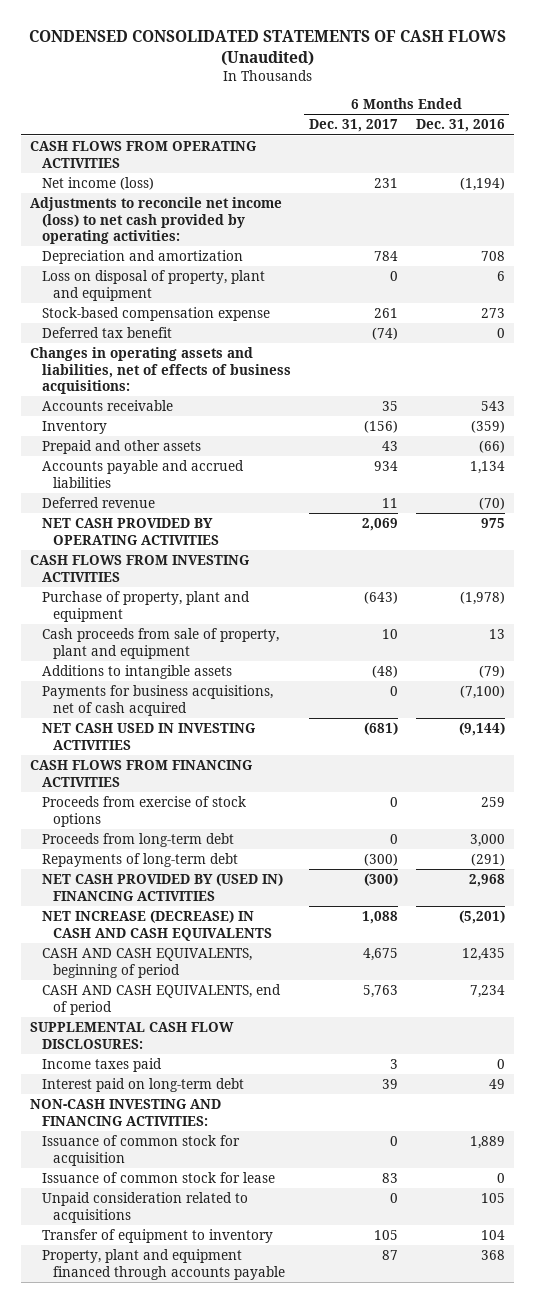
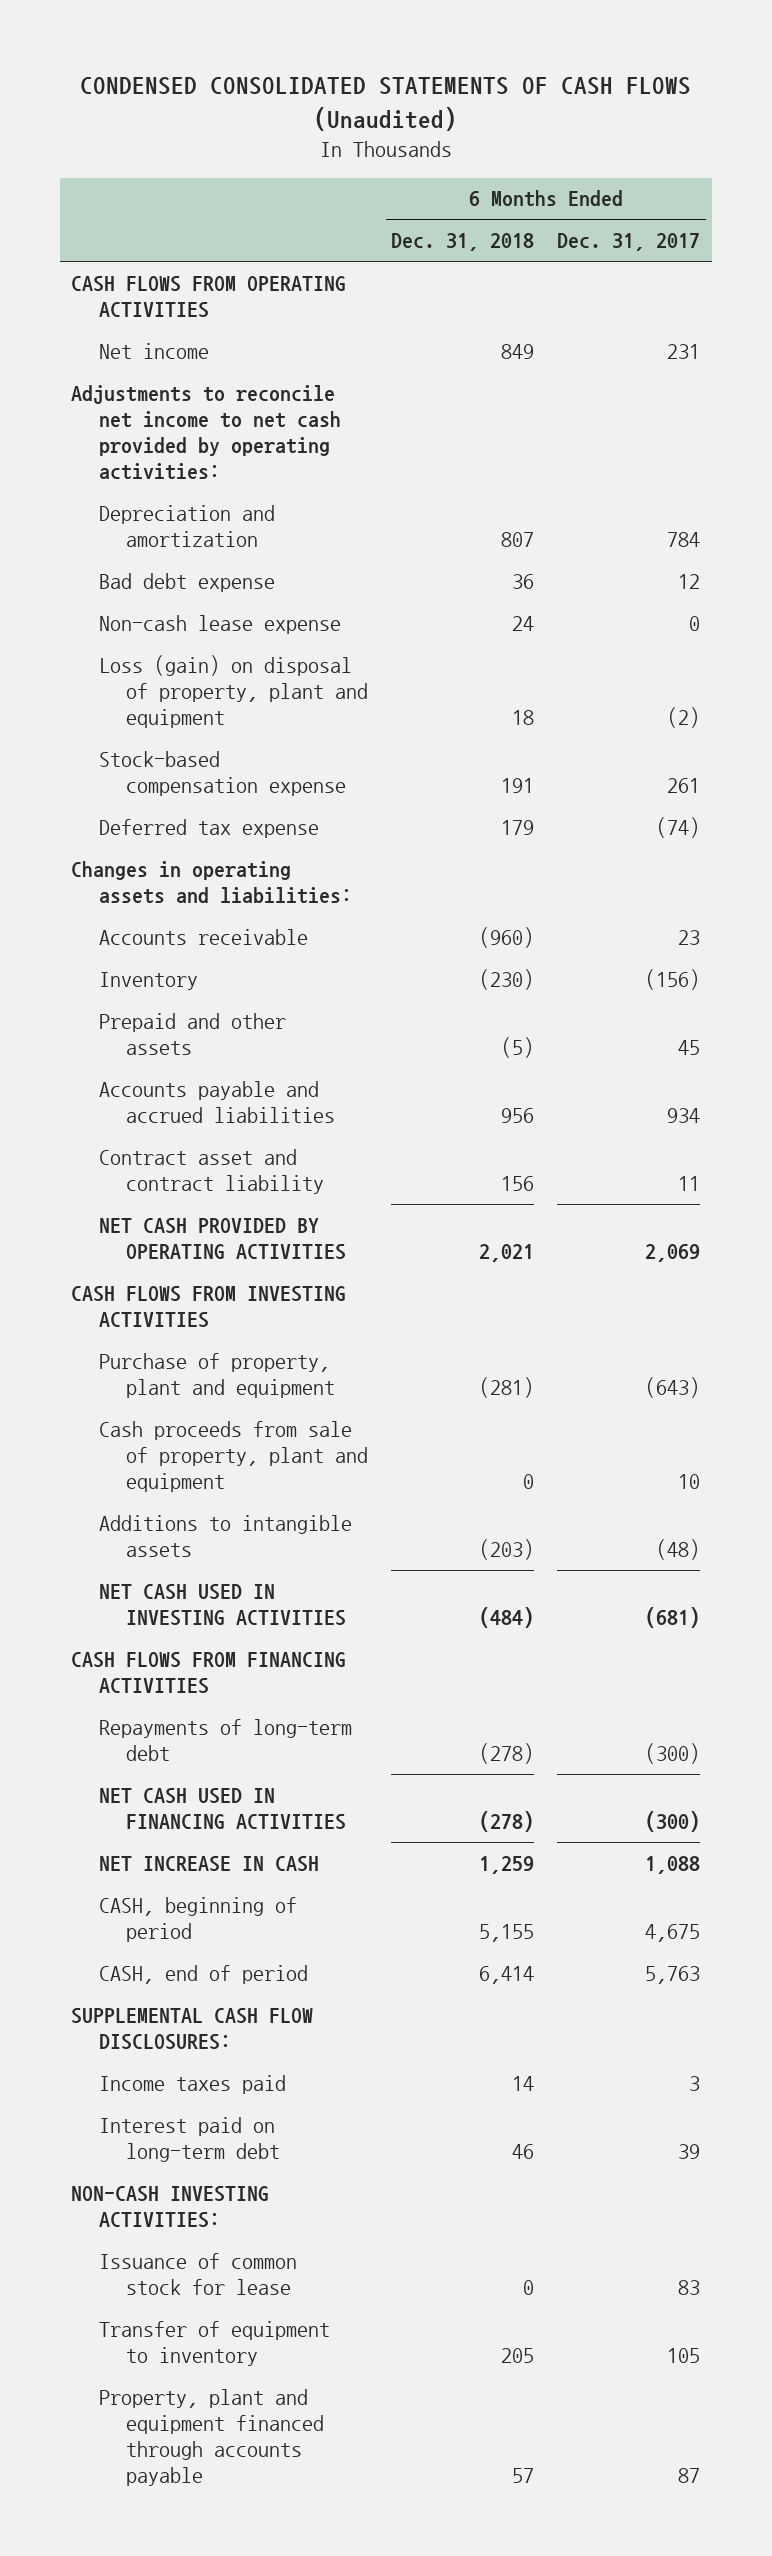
- | 6 Months Ended Dec. 31, 2017 | 6 Months Ended Dec. 31, 2016
+ | 6 Months Ended Dec. 31, 2018 | 6 Months Ended Dec. 31, 2017
- Net income (loss) | 231 | (1,194)
- Adjustments to reconcile net income (loss) to net cash provided by operating activities:
+ Net income | 849 | 231
+ Adjustments to reconcile net income to net cash provided by operating activities:
- Loss on disposal of property, plant and equipment | 0 | 6
+ Bad debt expense | 36 | 12
+ Non-cash lease expense | 24 | 0
+ Loss (gain) on disposal of property, plant and equipment | 18 | (2)
- Deferred tax benefit | (74) | 0
- Changes in operating assets and liabilities, net of effects of business acquisitions:
- Accounts receivable | 35 | 543
+ Deferred tax expense | 179 | (74)
+ Changes in operating assets and liabilities:
+ Accounts receivable | (960) | 23
- Prepaid and other assets | 43 | (66)
+ Prepaid and other assets | (5) | 45
- Deferred revenue | 11 | (70)
+ Contract asset and contract liability | 156 | 11
- Payments for business acquisitions, net of cash acquired | 0 | (7,100)
- Proceeds from exercise of stock options | 0 | 259
- Proceeds from long-term debt | 0 | 3,000
- NET CASH PROVIDED BY (USED IN) FINANCING ACTIVITIES | (300) | 2,968
- NET INCREASE (DECREASE) IN CASH AND CASH EQUIVALENTS | 1,088 | (5,201)
- CASH AND CASH EQUIVALENTS, beginning of period | 4,675 | 12,435
- CASH AND CASH EQUIVALENTS, end of period | 5,763 | 7,234
+ NET CASH USED IN FINANCING ACTIVITIES | (278) | (300)
+ NET INCREASE IN CASH | 1,259 | 1,088
+ CASH, beginning of period | 5,155 | 4,675
+ CASH, end of period | 6,414 | 5,763
- NON-CASH INVESTING AND FINANCING ACTIVITIES:
- Issuance of common stock for acquisition | 0 | 1,889
+ NON-CASH INVESTING ACTIVITIES:
- Unpaid consideration related to acquisitions | 0 | 105

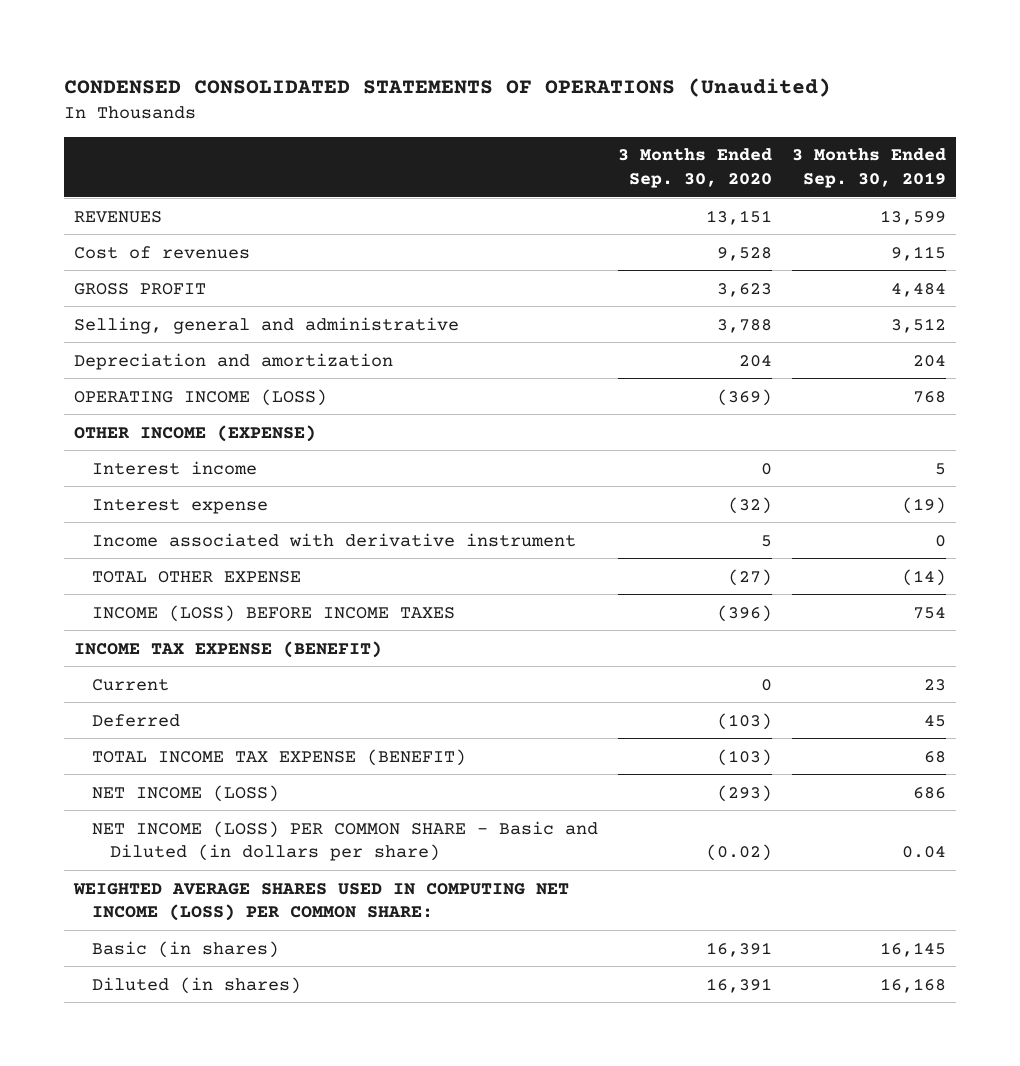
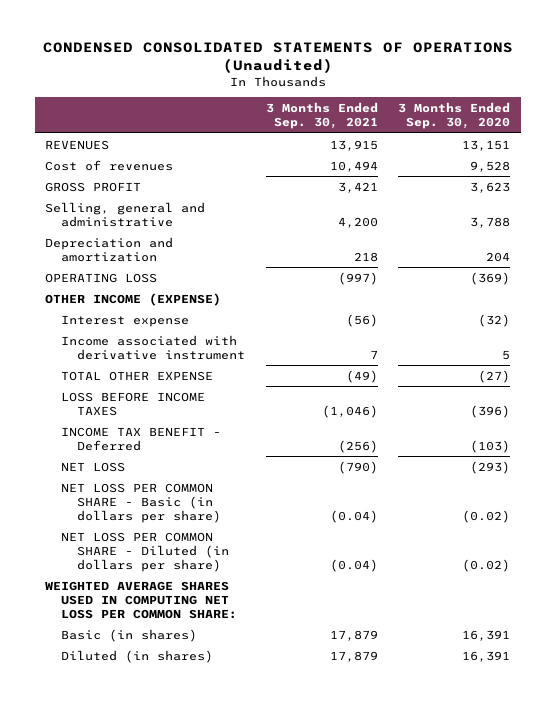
- | 3 Months Ended Sep. 30, 2020 | 3 Months Ended Sep. 30, 2019
+ | 3 Months Ended Sep. 30, 2021 | 3 Months Ended Sep. 30, 2020
- OPERATING INCOME (LOSS) | (369) | 768
+ OPERATING LOSS | (997) | (369)
- Interest income | 0 | 5
- INCOME (LOSS) BEFORE INCOME TAXES | (396) | 754
- INCOME TAX EXPENSE (BENEFIT)
- Current | 0 | 23
- Deferred | (103) | 45
- TOTAL INCOME TAX EXPENSE (BENEFIT) | (103) | 68
- NET INCOME (LOSS) | (293) | 686
- NET INCOME (LOSS) PER COMMON SHARE - Basic and Diluted (in dollars per share) | (0.02) | 0.04
- WEIGHTED AVERAGE SHARES USED IN COMPUTING NET INCOME (LOSS) PER COMMON SHARE:
+ LOSS BEFORE INCOME TAXES | (1,046) | (396)
+ INCOME TAX BENEFIT - Deferred | (256) | (103)
+ NET LOSS | (790) | (293)
+ NET LOSS PER COMMON SHARE - Basic (in dollars per share) | (0.04) | (0.02)
+ NET LOSS PER COMMON SHARE - Diluted (in dollars per share) | (0.04) | (0.02)
+ WEIGHTED AVERAGE SHARES USED IN COMPUTING NET LOSS PER COMMON SHARE:

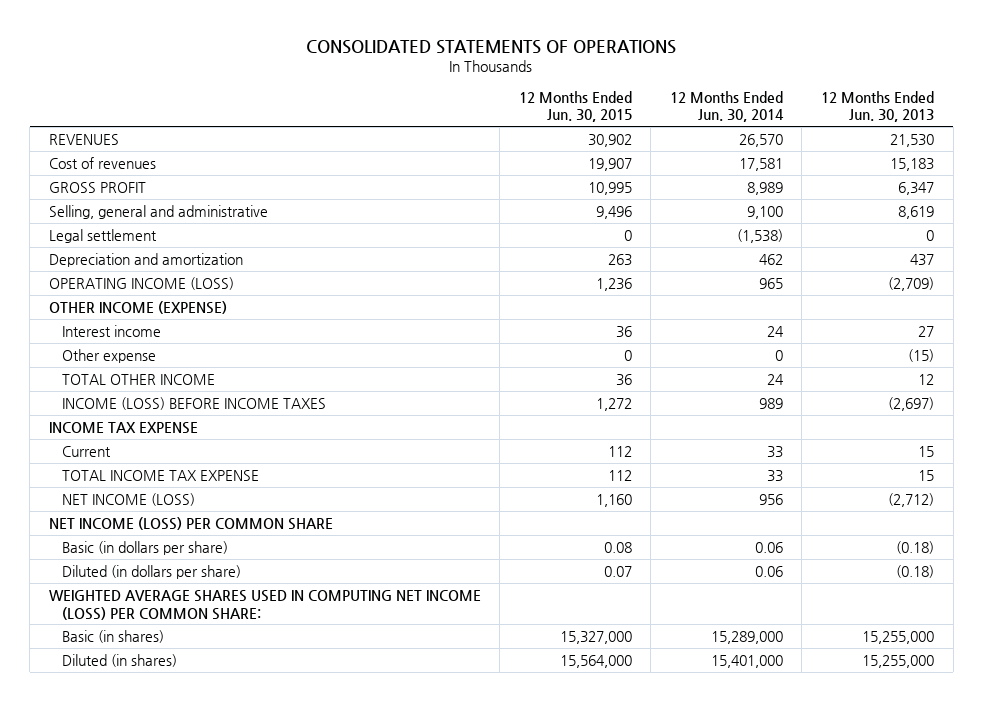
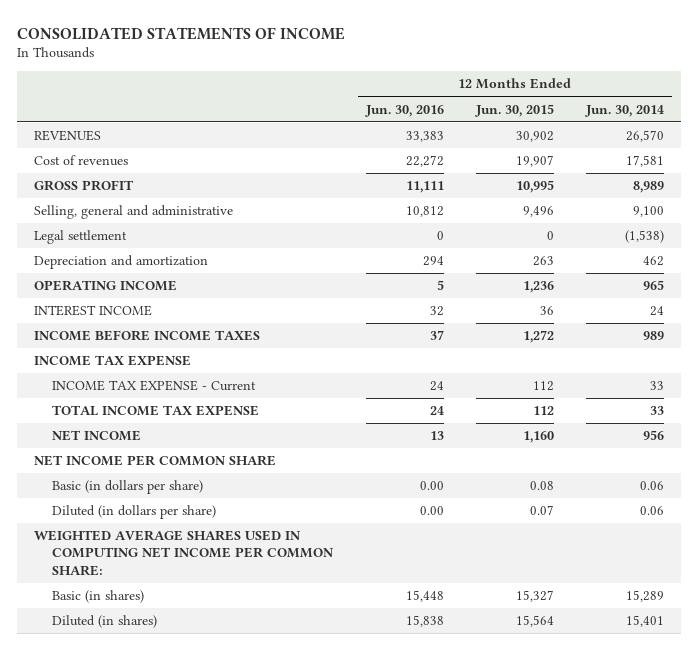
- CONSOLIDATED STATEMENTS OF OPERATIONS
+ CONSOLIDATED STATEMENTS OF INCOME
- | 12 Months Ended Jun. 30, 2015 | 12 Months Ended Jun. 30, 2014 | 12 Months Ended Jun. 30, 2013
+ | 12 Months Ended Jun. 30, 2016 | 12 Months Ended Jun. 30, 2015 | 12 Months Ended Jun. 30, 2014
- OPERATING INCOME (LOSS) | 1,236 | 965 | (2,709)
- OTHER INCOME (EXPENSE)
- Interest income | 36 | 24 | 27
- Other expense | 0 | 0 | (15)
- TOTAL OTHER INCOME | 36 | 24 | 12
- INCOME (LOSS) BEFORE INCOME TAXES | 1,272 | 989 | (2,697)
+ OPERATING INCOME | 5 | 1,236 | 965
+ INTEREST INCOME | 32 | 36 | 24
+ INCOME BEFORE INCOME TAXES | 37 | 1,272 | 989
- Current | 112 | 33 | 15
+ INCOME TAX EXPENSE - Current | 24 | 112 | 33
- NET INCOME (LOSS) | 1,160 | 956 | (2,712)
- NET INCOME (LOSS) PER COMMON SHARE
+ NET INCOME | 13 | 1,160 | 956
+ NET INCOME PER COMMON SHARE
- WEIGHTED AVERAGE SHARES USED IN COMPUTING NET INCOME (LOSS) PER COMMON SHARE:
- Basic (in shares) | 15,327,000 | 15,289,000 | 15,255,000
- Diluted (in shares) | 15,564,000 | 15,401,000 | 15,255,000
+ WEIGHTED AVERAGE SHARES USED IN COMPUTING NET INCOME PER COMMON SHARE:
+ Basic (in shares) | 15,448 | 15,327 | 15,289
+ Diluted (in shares) | 15,838 | 15,564 | 15,401

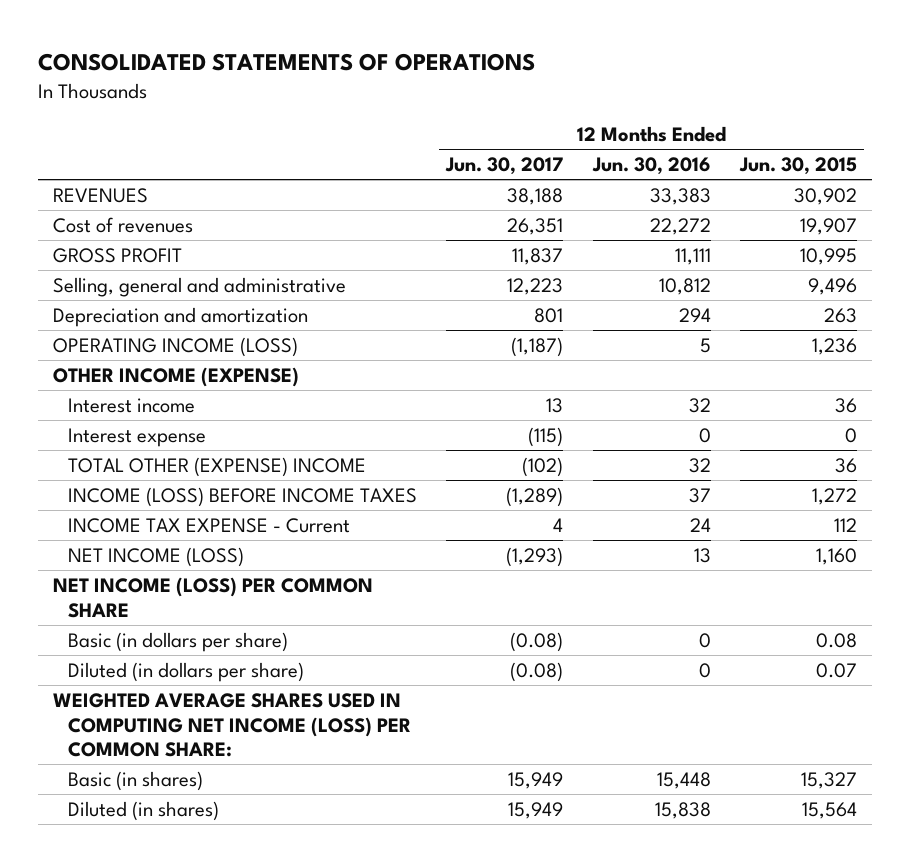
- CONSOLIDATED STATEMENTS OF INCOME
+ CONSOLIDATED STATEMENTS OF OPERATIONS
- | 12 Months Ended Jun. 30, 2016 | 12 Months Ended Jun. 30, 2015 | 12 Months Ended Jun. 30, 2014
+ | 12 Months Ended Jun. 30, 2017 | 12 Months Ended Jun. 30, 2016 | 12 Months Ended Jun. 30, 2015
- Legal settlement | 0 | 0 | (1,538)
- OPERATING INCOME | 5 | 1,236 | 965
- INTEREST INCOME | 32 | 36 | 24
- INCOME BEFORE INCOME TAXES | 37 | 1,272 | 989
- INCOME TAX EXPENSE
+ OPERATING INCOME (LOSS) | (1,187) | 5 | 1,236
+ OTHER INCOME (EXPENSE)
+ Interest income | 13 | 32 | 36
+ Interest expense | (115) | 0 | 0
+ TOTAL OTHER (EXPENSE) INCOME | (102) | 32 | 36
+ INCOME (LOSS) BEFORE INCOME TAXES | (1,289) | 37 | 1,272
- TOTAL INCOME TAX EXPENSE | 24 | 112 | 33
- NET INCOME | 13 | 1,160 | 956
- NET INCOME PER COMMON SHARE
- Basic (in dollars per share) | 0.00 | 0.08 | 0.06
- Diluted (in dollars per share) | 0.00 | 0.07 | 0.06
- WEIGHTED AVERAGE SHARES USED IN COMPUTING NET INCOME PER COMMON SHARE:
+ NET INCOME (LOSS) | (1,293) | 13 | 1,160
+ NET INCOME (LOSS) PER COMMON SHARE
+ Basic (in dollars per share) | (0.08) | 0 | 0.08
+ Diluted (in dollars per share) | (0.08) | 0 | 0.07
+ WEIGHTED AVERAGE SHARES USED IN COMPUTING NET INCOME (LOSS) PER COMMON SHARE:

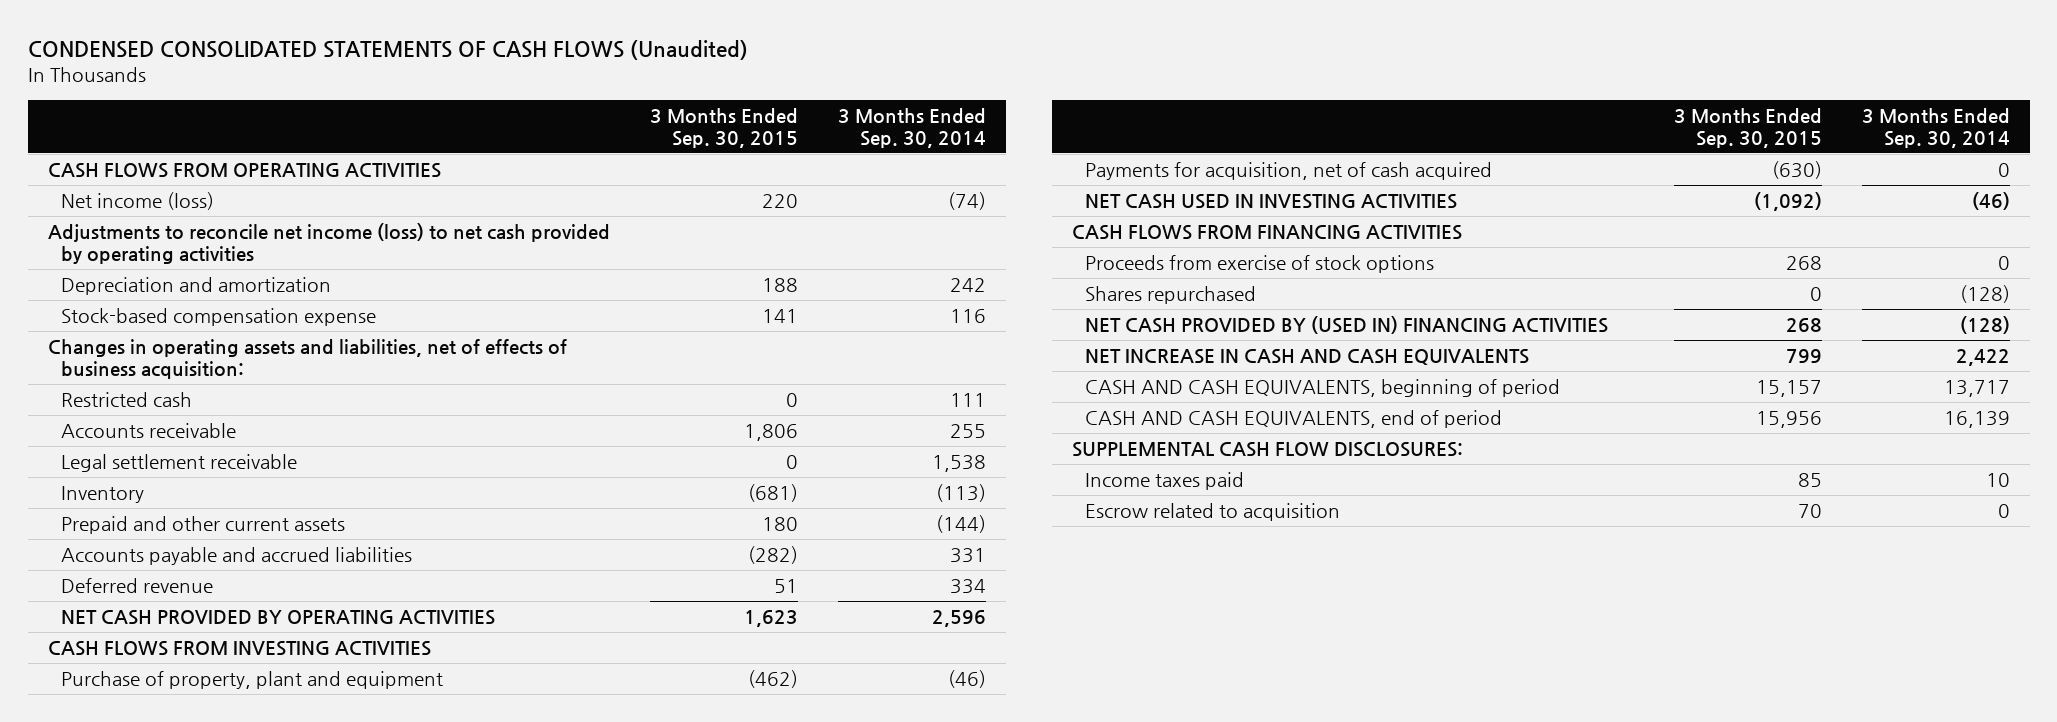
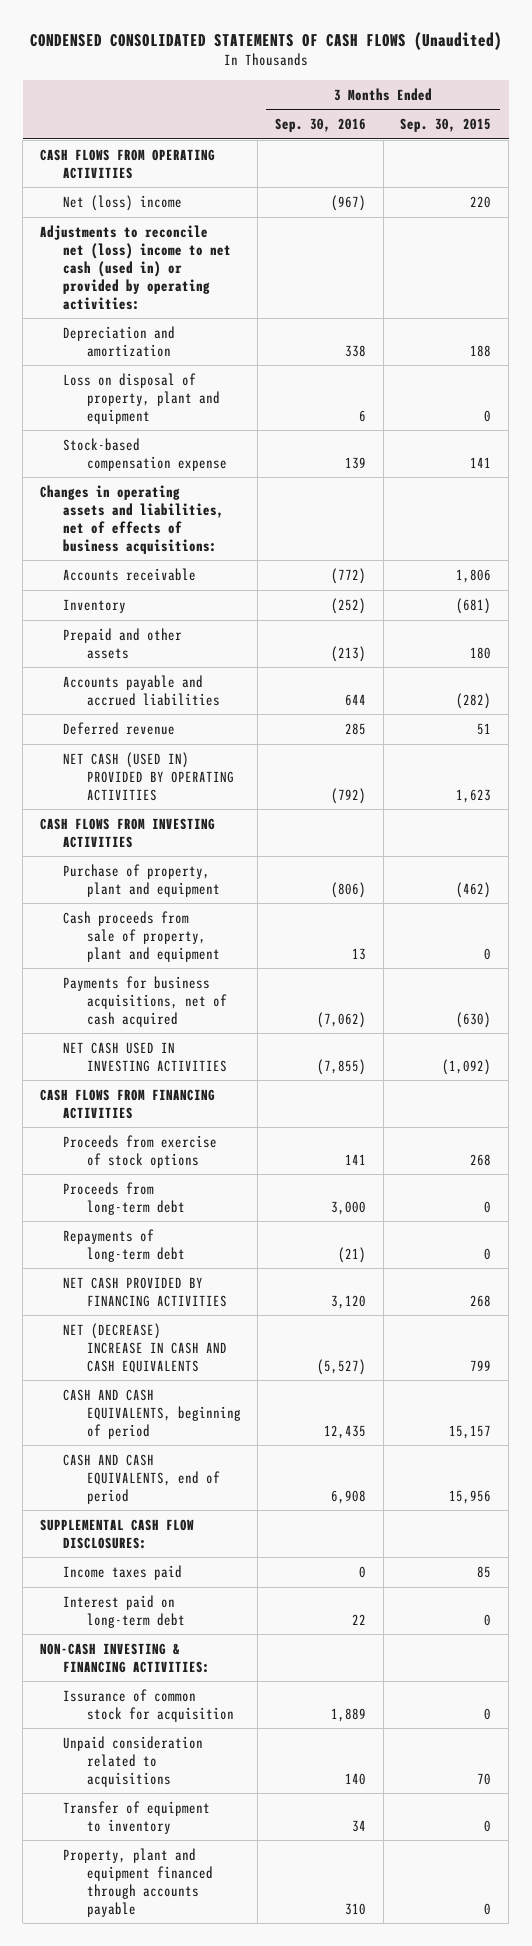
- | 3 Months Ended Sep. 30, 2015 | 3 Months Ended Sep. 30, 2014
+ | 3 Months Ended Sep. 30, 2016 | 3 Months Ended Sep. 30, 2015
- Net income (loss) | 220 | (74)
- Adjustments to reconcile net income (loss) to net cash provided by operating activities
+ Net (loss) income | (967) | 220
+ Adjustments to reconcile net (loss) income to net cash (used in) or provided by operating activities:
+ Loss on disposal of property, plant and equipment | 6 | 0
- Changes in operating assets and liabilities, net of effects of business acquisition:
- Restricted cash | 0 | 111
+ Changes in operating assets and liabilities, net of effects of business acquisitions:
- Legal settlement receivable | 0 | 1,538
- Prepaid and other current assets | 180 | (144)
+ Prepaid and other assets | (213) | 180
- NET CASH PROVIDED BY OPERATING ACTIVITIES | 1,623 | 2,596
+ NET CASH (USED IN) PROVIDED BY OPERATING ACTIVITIES | (792) | 1,623
- Payments for acquisition, net of cash acquired | (630) | 0
+ Cash proceeds from sale of property, plant and equipment | 13 | 0
+ Payments for business acquisitions, net of cash acquired | (7,062) | (630)
- Shares repurchased | 0 | (128)
- NET CASH PROVIDED BY (USED IN) FINANCING ACTIVITIES | 268 | (128)
- NET INCREASE IN CASH AND CASH EQUIVALENTS | 799 | 2,422
+ Proceeds from long-term debt | 3,000 | 0
+ Repayments of long-term debt | (21) | 0
+ NET CASH PROVIDED BY FINANCING ACTIVITIES | 3,120 | 268
+ NET (DECREASE) INCREASE IN CASH AND CASH EQUIVALENTS | (5,527) | 799
- Escrow related to acquisition | 70 | 0
+ Interest paid on long-term debt | 22 | 0
+ NON-CASH INVESTING & FINANCING ACTIVITIES:
+ Issurance of common stock for acquisition | 1,889 | 0
+ Unpaid consideration related to acquisitions | 140 | 70
+ Transfer of equipment to inventory | 34 | 0
+ Property, plant and equipment financed through accounts payable | 310 | 0

